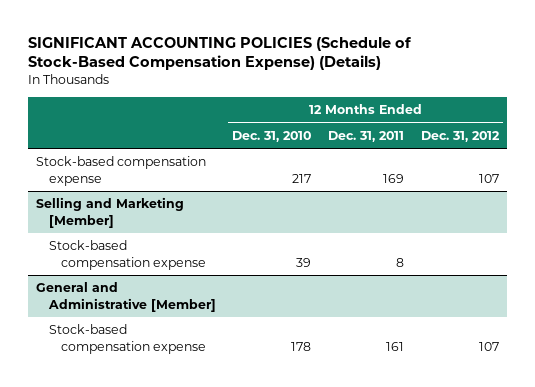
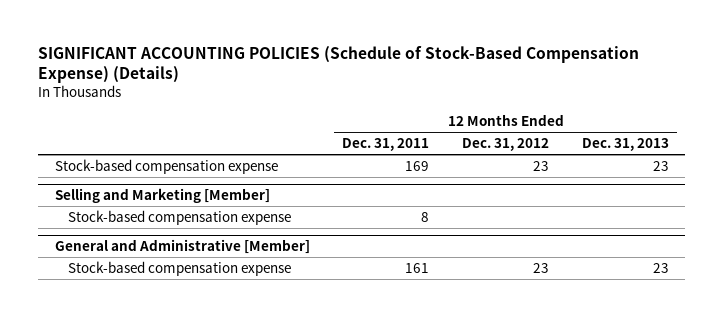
- | 12 Months Ended Dec. 31, 2010 | 12 Months Ended Dec. 31, 2011 | 12 Months Ended Dec. 31, 2012
+ | 12 Months Ended Dec. 31, 2011 | 12 Months Ended Dec. 31, 2012 | 12 Months Ended Dec. 31, 2013
- Stock-based compensation expense | 217 | 169 | 107
+ Stock-based compensation expense | 169 | 23 | 23
@ General and Administrative [Member]
- Stock-based compensation expense | 178 | 161 | 107
+ Stock-based compensation expense | 161 | 23 | 23

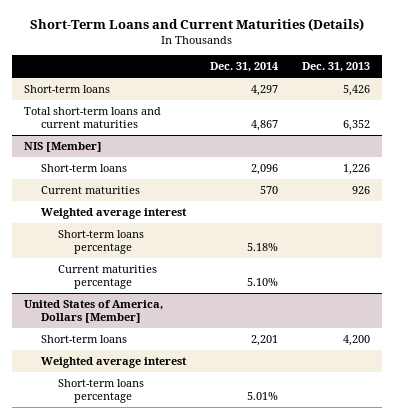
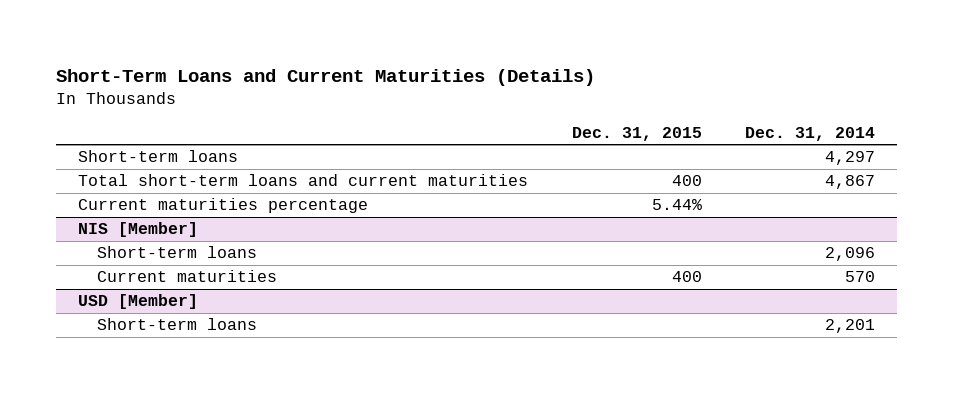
- | Dec. 31, 2014 | Dec. 31, 2013
+ | Dec. 31, 2015 | Dec. 31, 2014
+ Current maturities percentage | 5.44% |
@ NIS [Member]
- Weighted average interest
- Short-term loans percentage | 5.18% |
- Current maturities percentage | 5.10% |
- United States of America, Dollars [Member]
+ USD [Member]
- Weighted average interest
- Short-term loans percentage | 5.01% |

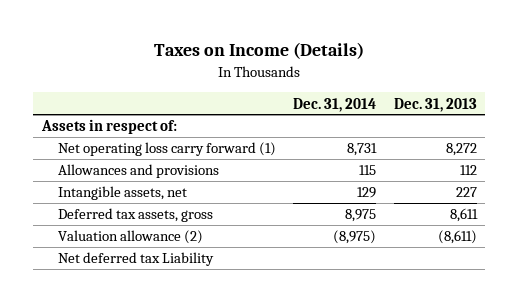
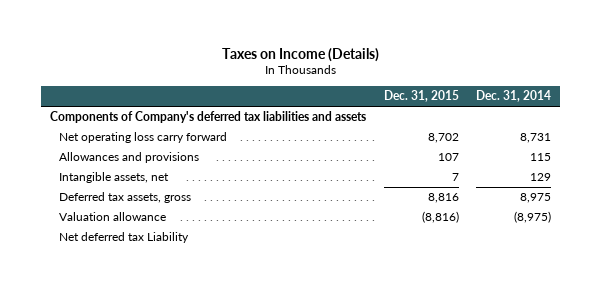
- | Dec. 31, 2014 | Dec. 31, 2013
+ | Dec. 31, 2015 | Dec. 31, 2014
- Assets in respect of:
- Net operating loss carry forward (1) | 8,731 | 8,272
+ Components of Company's deferred tax liabilities and assets
+ Net operating loss carry forward | 8,702 | 8,731
- Valuation allowance (2) | (8,975) | (8,611)
+ Valuation allowance | (8,816) | (8,975)

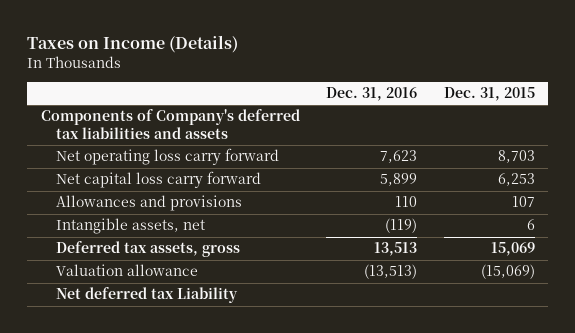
- | Dec. 31, 2015 | Dec. 31, 2014
+ | Dec. 31, 2016 | Dec. 31, 2015
- Net operating loss carry forward | 8,702 | 8,731
+ Net operating loss carry forward | 7,623 | 8,703
+ Net capital loss carry forward | 5,899 | 6,253
- Intangible assets, net | 7 | 129
- Deferred tax assets, gross | 8,816 | 8,975
- Valuation allowance | (8,816) | (8,975)
+ Intangible assets, net | (119) | 6
+ Deferred tax assets, gross | 13,513 | 15,069
+ Valuation allowance | (13,513) | (15,069)

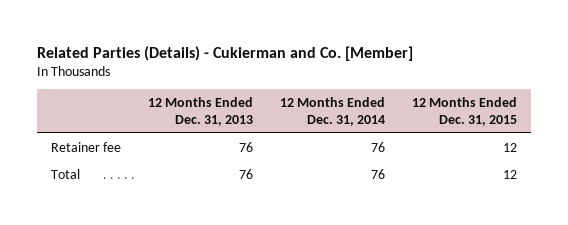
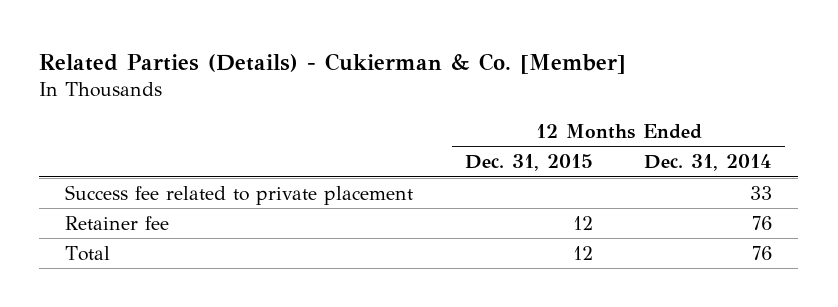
- Related Parties (Details) - Cukierman and Co. [Member]
+ Related Parties (Details) - Cukierman & Co. [Member]
- | 12 Months Ended Dec. 31, 2013 | 12 Months Ended Dec. 31, 2014 | 12 Months Ended Dec. 31, 2015
+ | 12 Months Ended Dec. 31, 2015 | 12 Months Ended Dec. 31, 2014
+ Success fee related to private placement | | 33

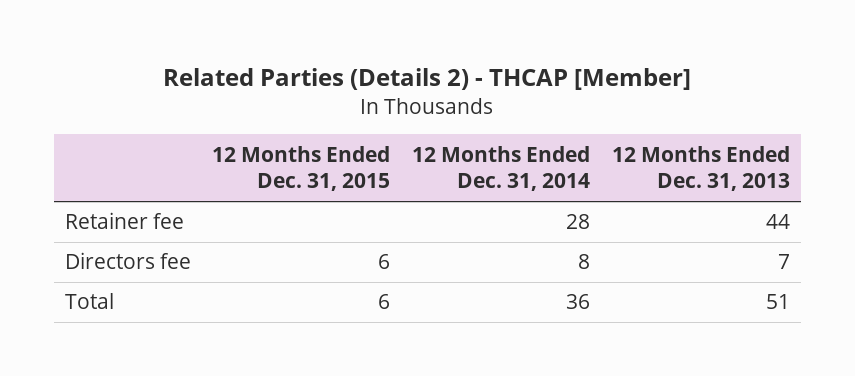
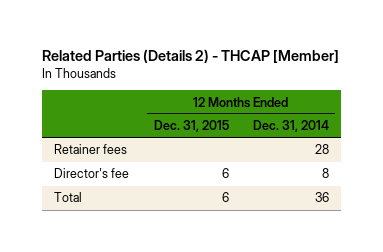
- | 12 Months Ended Dec. 31, 2015 | 12 Months Ended Dec. 31, 2014 | 12 Months Ended Dec. 31, 2013
+ | 12 Months Ended Dec. 31, 2015 | 12 Months Ended Dec. 31, 2014
- Retainer fee | | 28 | 44
- Directors fee | 6 | 8 | 7
+ Retainer fees | | 28
+ Director's fee | 6 | 8

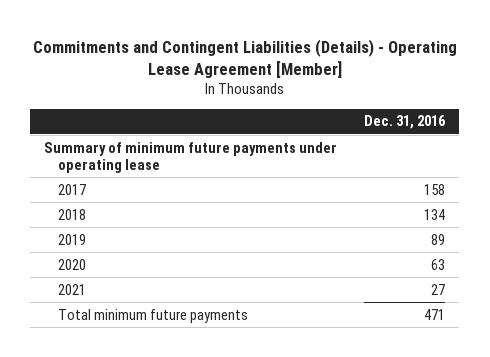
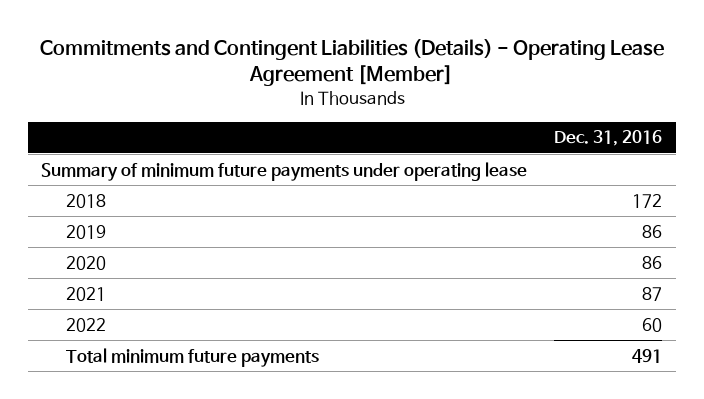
- 2017 | 158
- 2018 | 134
- 2019 | 89
- 2020 | 63
- 2021 | 27
- Total minimum future payments | 471
+ 2018 | 172
+ 2019 | 86
+ 2020 | 86
+ 2021 | 87
+ 2022 | 60
+ Total minimum future payments | 491

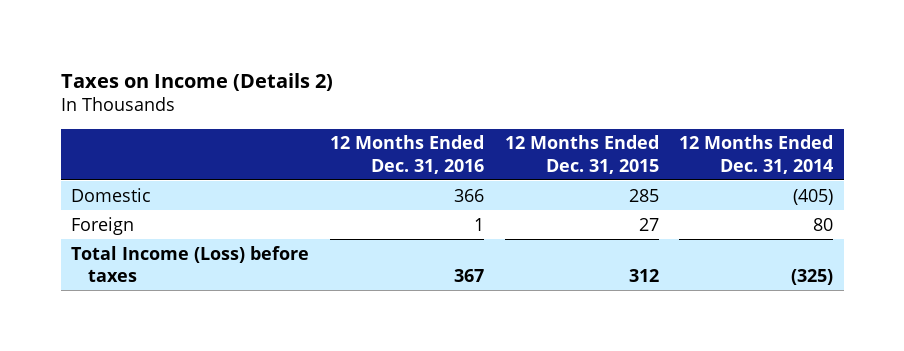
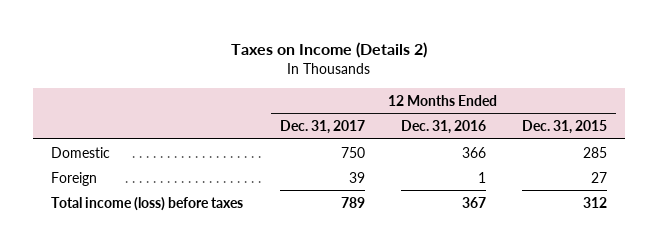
- | 12 Months Ended Dec. 31, 2016 | 12 Months Ended Dec. 31, 2015 | 12 Months Ended Dec. 31, 2014
+ | 12 Months Ended Dec. 31, 2017 | 12 Months Ended Dec. 31, 2016 | 12 Months Ended Dec. 31, 2015
- Total Income (Loss) before taxes | 367 | 312 | (325)
+ Total income (loss) before taxes | 789 | 367 | 312

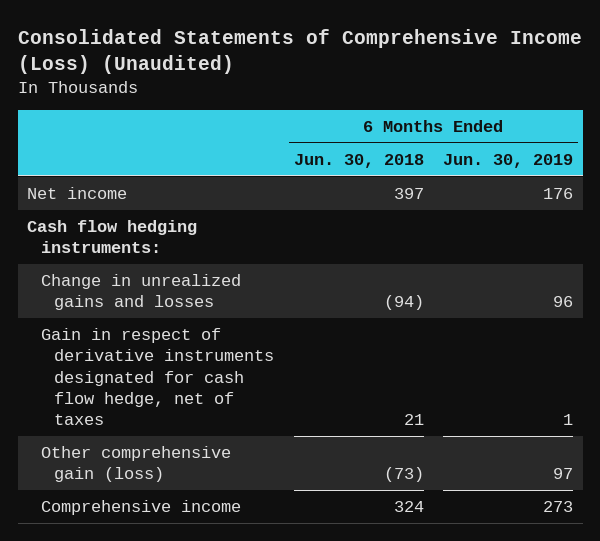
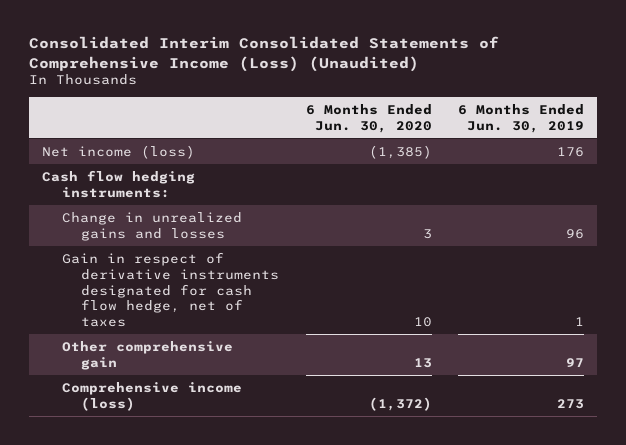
- Consolidated Statements of Comprehensive Income (Loss) (Unaudited)
+ Consolidated Interim Consolidated Statements of Comprehensive Income (Loss) (Unaudited)
- | 6 Months Ended Jun. 30, 2018 | 6 Months Ended Jun. 30, 2019
+ | 6 Months Ended Jun. 30, 2020 | 6 Months Ended Jun. 30, 2019
- Net income | 397 | 176
+ Net income (loss) | (1,385) | 176
- Other comprehensive gain (loss) | (73) | 97
- Comprehensive income | 324 | 273
+ Other comprehensive gain | 13 | 97
+ Comprehensive income (loss) | (1,372) | 273

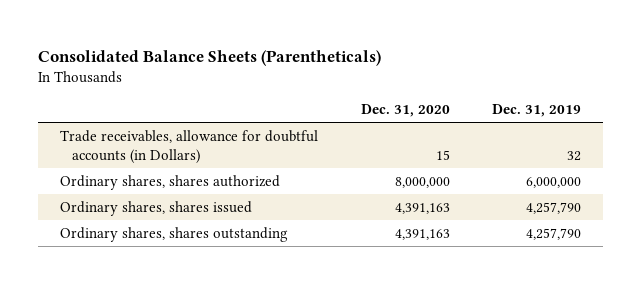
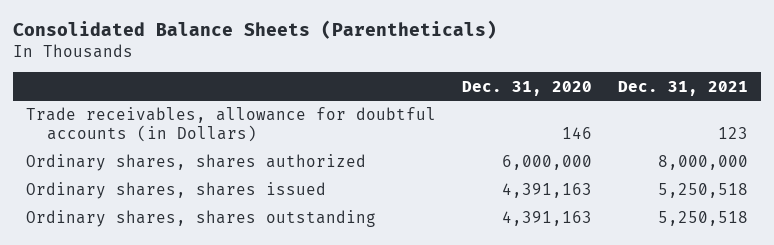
- | Dec. 31, 2020 | Dec. 31, 2019
+ | Dec. 31, 2020 | Dec. 31, 2021
- Trade receivables, allowance for doubtful accounts (in Dollars) | 15 | 32
- Ordinary shares, shares authorized | 8,000,000 | 6,000,000
+ Trade receivables, allowance for doubtful accounts (in Dollars) | 146 | 123
+ Ordinary shares, shares authorized | 6,000,000 | 8,000,000

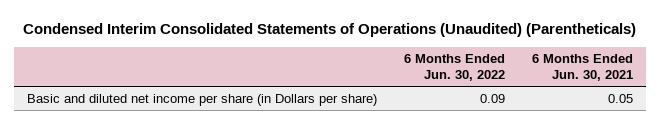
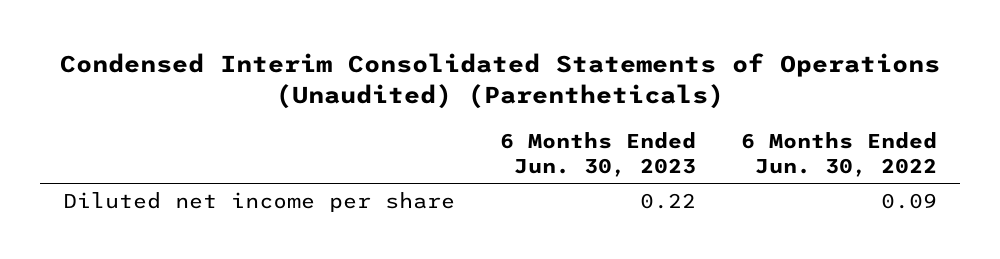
- | 6 Months Ended Jun. 30, 2022 | 6 Months Ended Jun. 30, 2021
+ | 6 Months Ended Jun. 30, 2023 | 6 Months Ended Jun. 30, 2022
- Basic and diluted net income per share (in Dollars per share) | 0.09 | 0.05
+ Diluted net income per share | 0.22 | 0.09

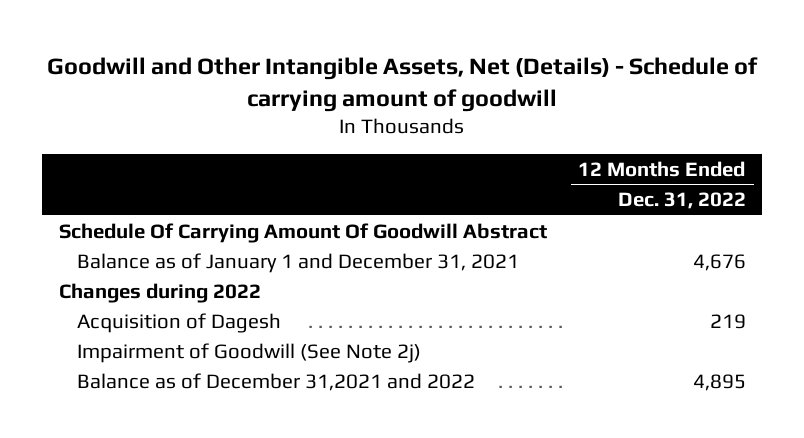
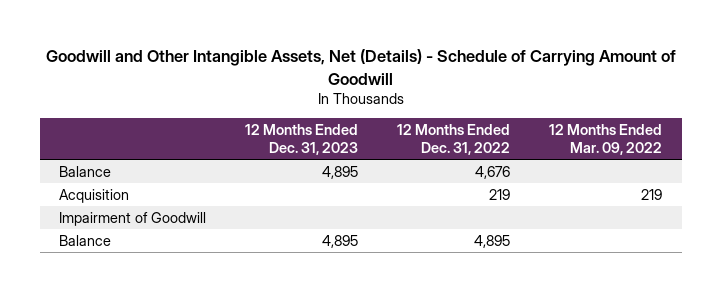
- Goodwill and Other Intangible Assets, Net (Details) - Schedule of carrying amount of goodwill
+ Goodwill and Other Intangible Assets, Net (Details) - Schedule of Carrying Amount of Goodwill
- | 12 Months Ended Dec. 31, 2022
+ | 12 Months Ended Dec. 31, 2023 | 12 Months Ended Dec. 31, 2022 | 12 Months Ended Mar. 09, 2022
- Schedule Of Carrying Amount Of Goodwill Abstract
- Balance as of January 1 and December 31, 2021 | 4,676
- Changes during 2022
- Acquisition of Dagesh | 219
- Impairment of Goodwill (See Note 2j)
- Balance as of December 31,2021 and 2022 | 4,895
+ Balance | 4,895 | 4,676 |
+ Acquisition | | 219 | 219
+ Impairment of Goodwill
+ Balance | 4,895 | 4,895 |

